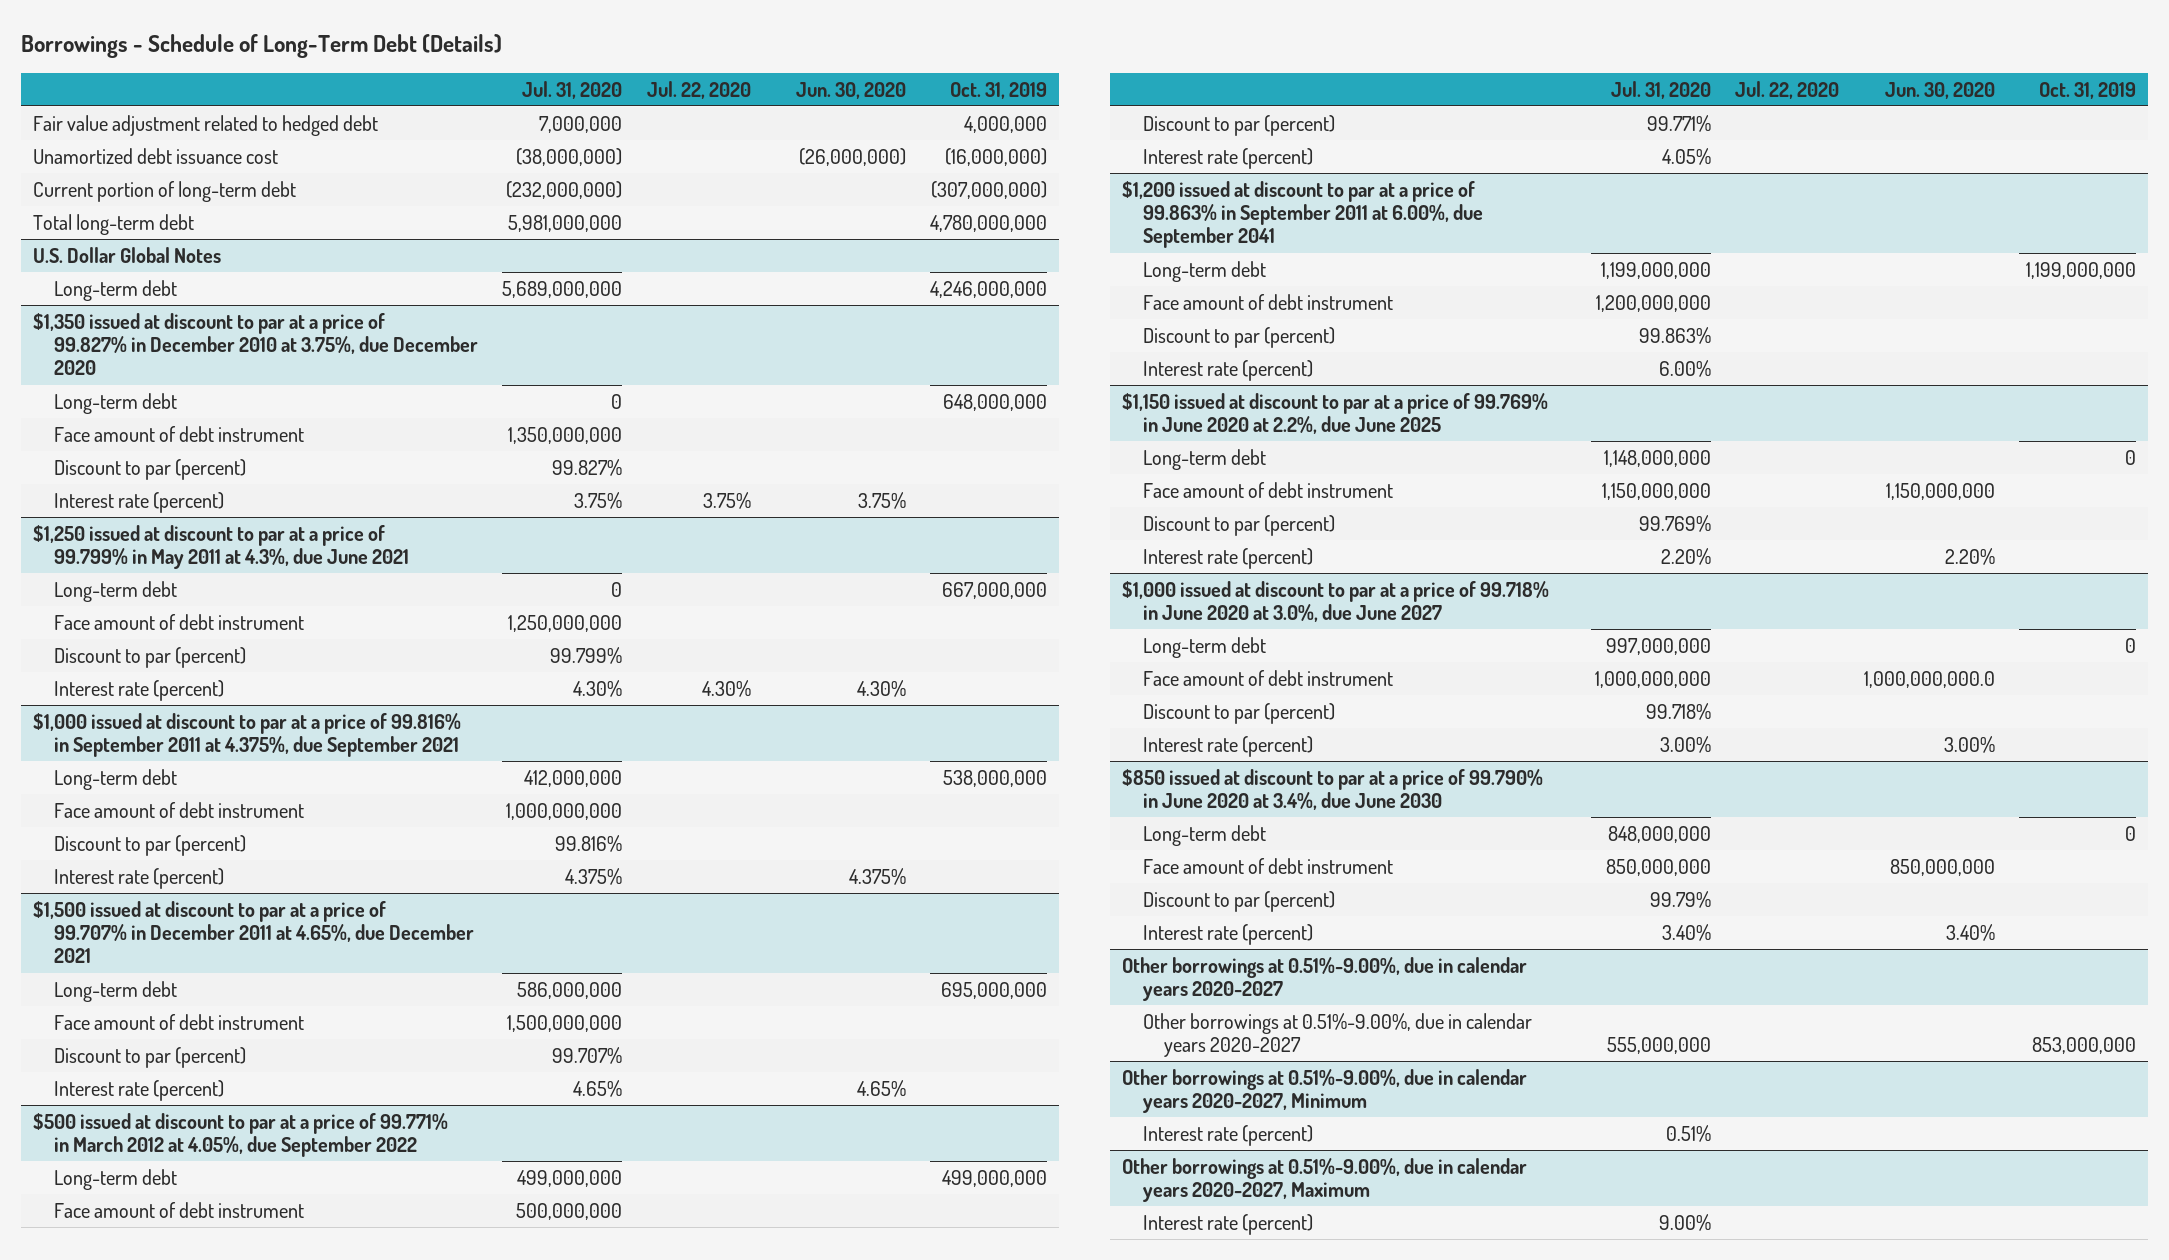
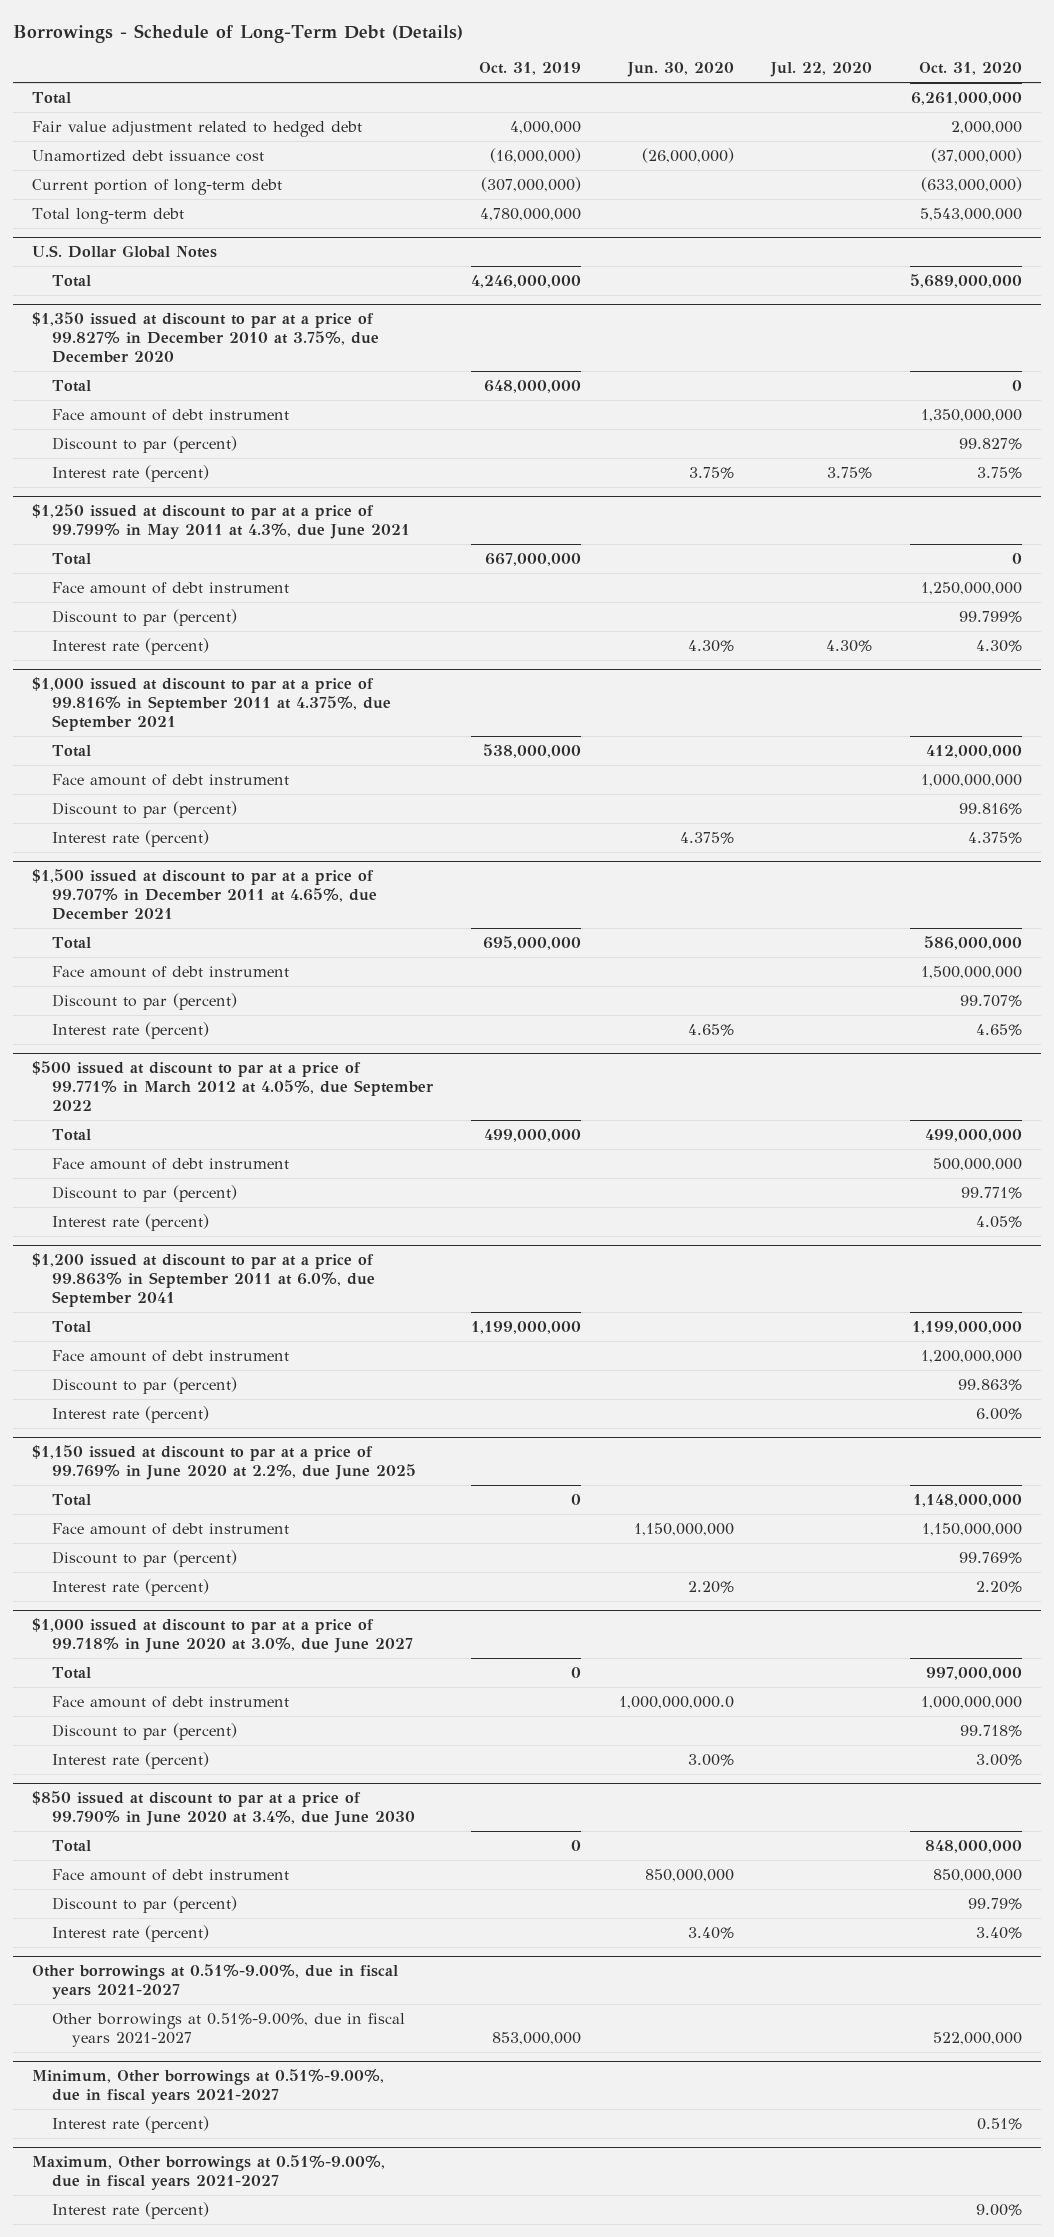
- | Jul. 31, 2020 | Jul. 22, 2020 | Jun. 30, 2020 | Oct. 31, 2019
+ | Oct. 31, 2019 | Jun. 30, 2020 | Jul. 22, 2020 | Oct. 31, 2020
+ Total | | | | 6,261,000,000
@ U.S. Dollar Global Notes
- Long-term debt | 5,689,000,000 | | | 4,246,000,000
+ Total | 4,246,000,000 | | | 5,689,000,000
@ $1,350 issued at discount to par at a price of 99.827% in December 2010 at 3.75%, due December 2020
- Long-term debt | 0 | | | 648,000,000
+ Total | 648,000,000 | | | 0
@ $1,250 issued at discount to par at a price of 99.799% in May 2011 at 4.3%, due June 2021
- Long-term debt | 0 | | | 667,000,000
+ Total | 667,000,000 | | | 0
@ $1,000 issued at discount to par at a price of 99.816% in September 2011 at 4.375%, due September 2021
- Long-term debt | 412,000,000 | | | 538,000,000
+ Total | 538,000,000 | | | 412,000,000
@ $1,500 issued at discount to par at a price of 99.707% in December 2011 at 4.65%, due December 2021
- Long-term debt | 586,000,000 | | | 695,000,000
+ Total | 695,000,000 | | | 586,000,000
@ $500 issued at discount to par at a price of 99.771% in March 2012 at 4.05%, due September 2022
- Long-term debt | 499,000,000 | | | 499,000,000
+ Total | 499,000,000 | | | 499,000,000
- $1,200 issued at discount to par at a price of 99.863% in September 2011 at 6.00%, due September 2041
- Long-term debt | 1,199,000,000 | | | 1,199,000,000
+ $1,200 issued at discount to par at a price of 99.863% in September 2011 at 6.0%, due September 2041
+ Total | 1,199,000,000 | | | 1,199,000,000
@ $1,150 issued at discount to par at a price of 99.769% in June 2020 at 2.2%, due June 2025
- Long-term debt | 1,148,000,000 | | | 0
+ Total | 0 | | | 1,148,000,000
@ $1,000 issued at discount to par at a price of 99.718% in June 2020 at 3.0%, due June 2027
- Long-term debt | 997,000,000 | | | 0
+ Total | 0 | | | 997,000,000
@ $850 issued at discount to par at a price of 99.790% in June 2020 at 3.4%, due June 2030
- Long-term debt | 848,000,000 | | | 0
+ Total | 0 | | | 848,000,000
- Other borrowings at 0.51%-9.00%, due in calendar years 2020-2027
- Other borrowings at 0.51%-9.00%, due in calendar years 2020-2027 | 555,000,000 | | | 853,000,000
- Other borrowings at 0.51%-9.00%, due in calendar years 2020-2027, Minimum
+ Other borrowings at 0.51%-9.00%, due in fiscal years 2021-2027
+ Other borrowings at 0.51%-9.00%, due in fiscal years 2021-2027 | 853,000,000 | | | 522,000,000
+ Minimum, Other borrowings at 0.51%-9.00%, due in fiscal years 2021-2027
- Other borrowings at 0.51%-9.00%, due in calendar years 2020-2027, Maximum
+ Maximum, Other borrowings at 0.51%-9.00%, due in fiscal years 2021-2027

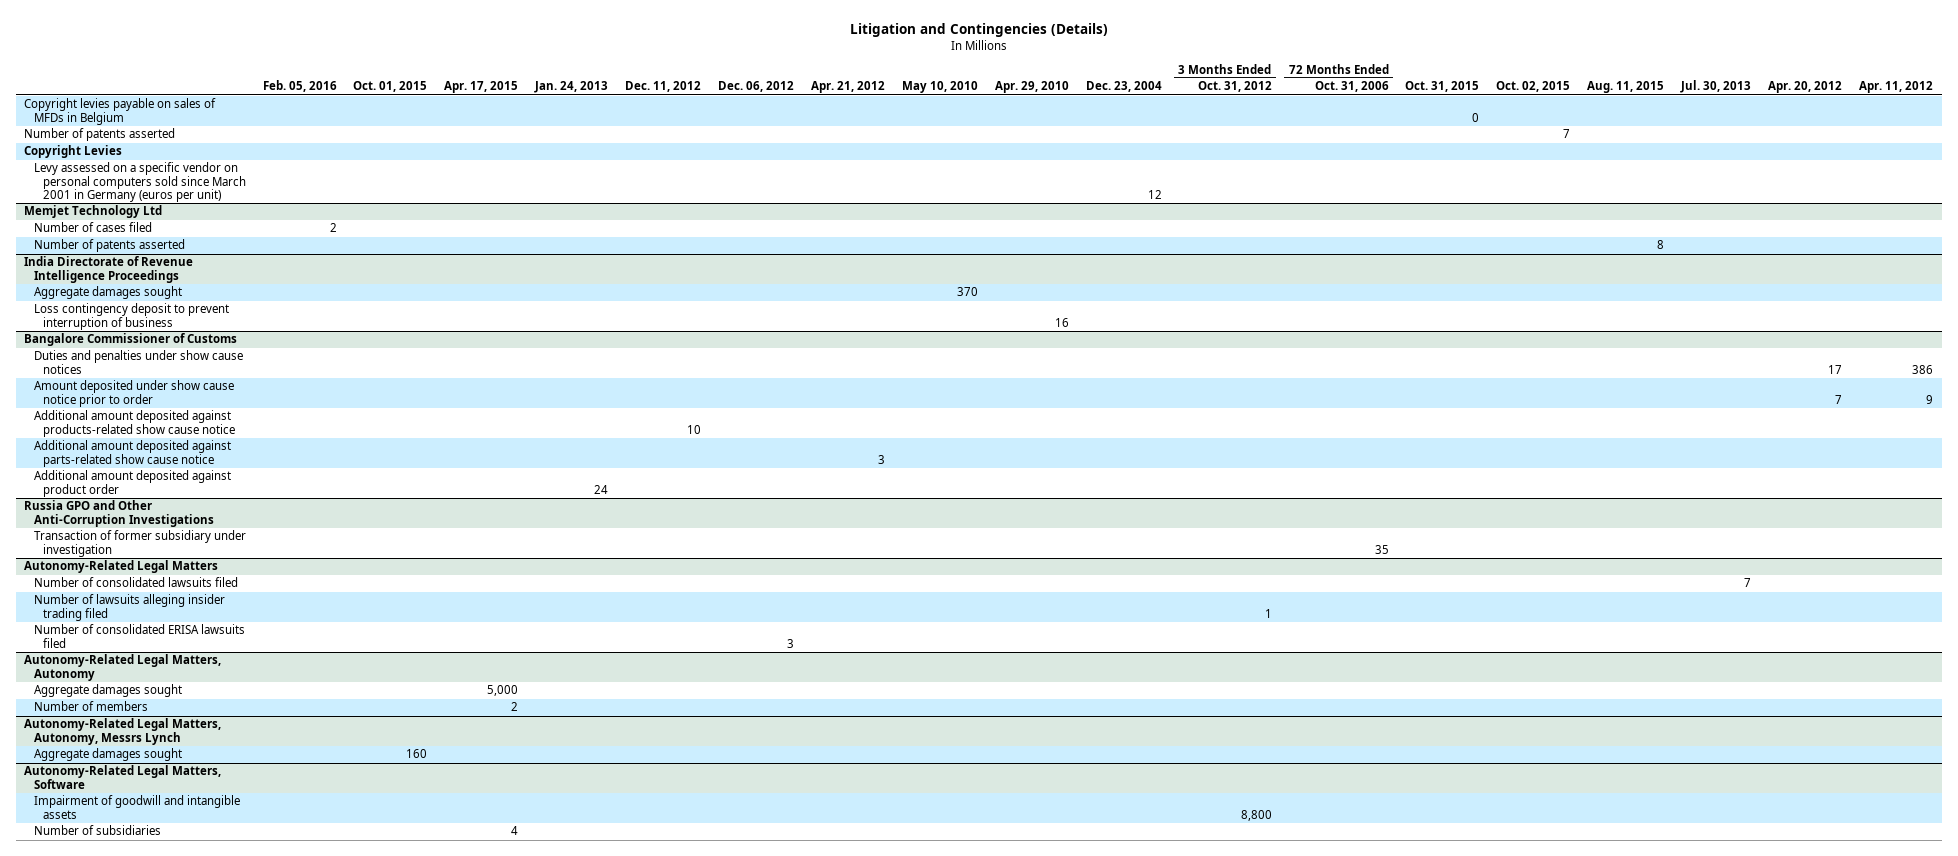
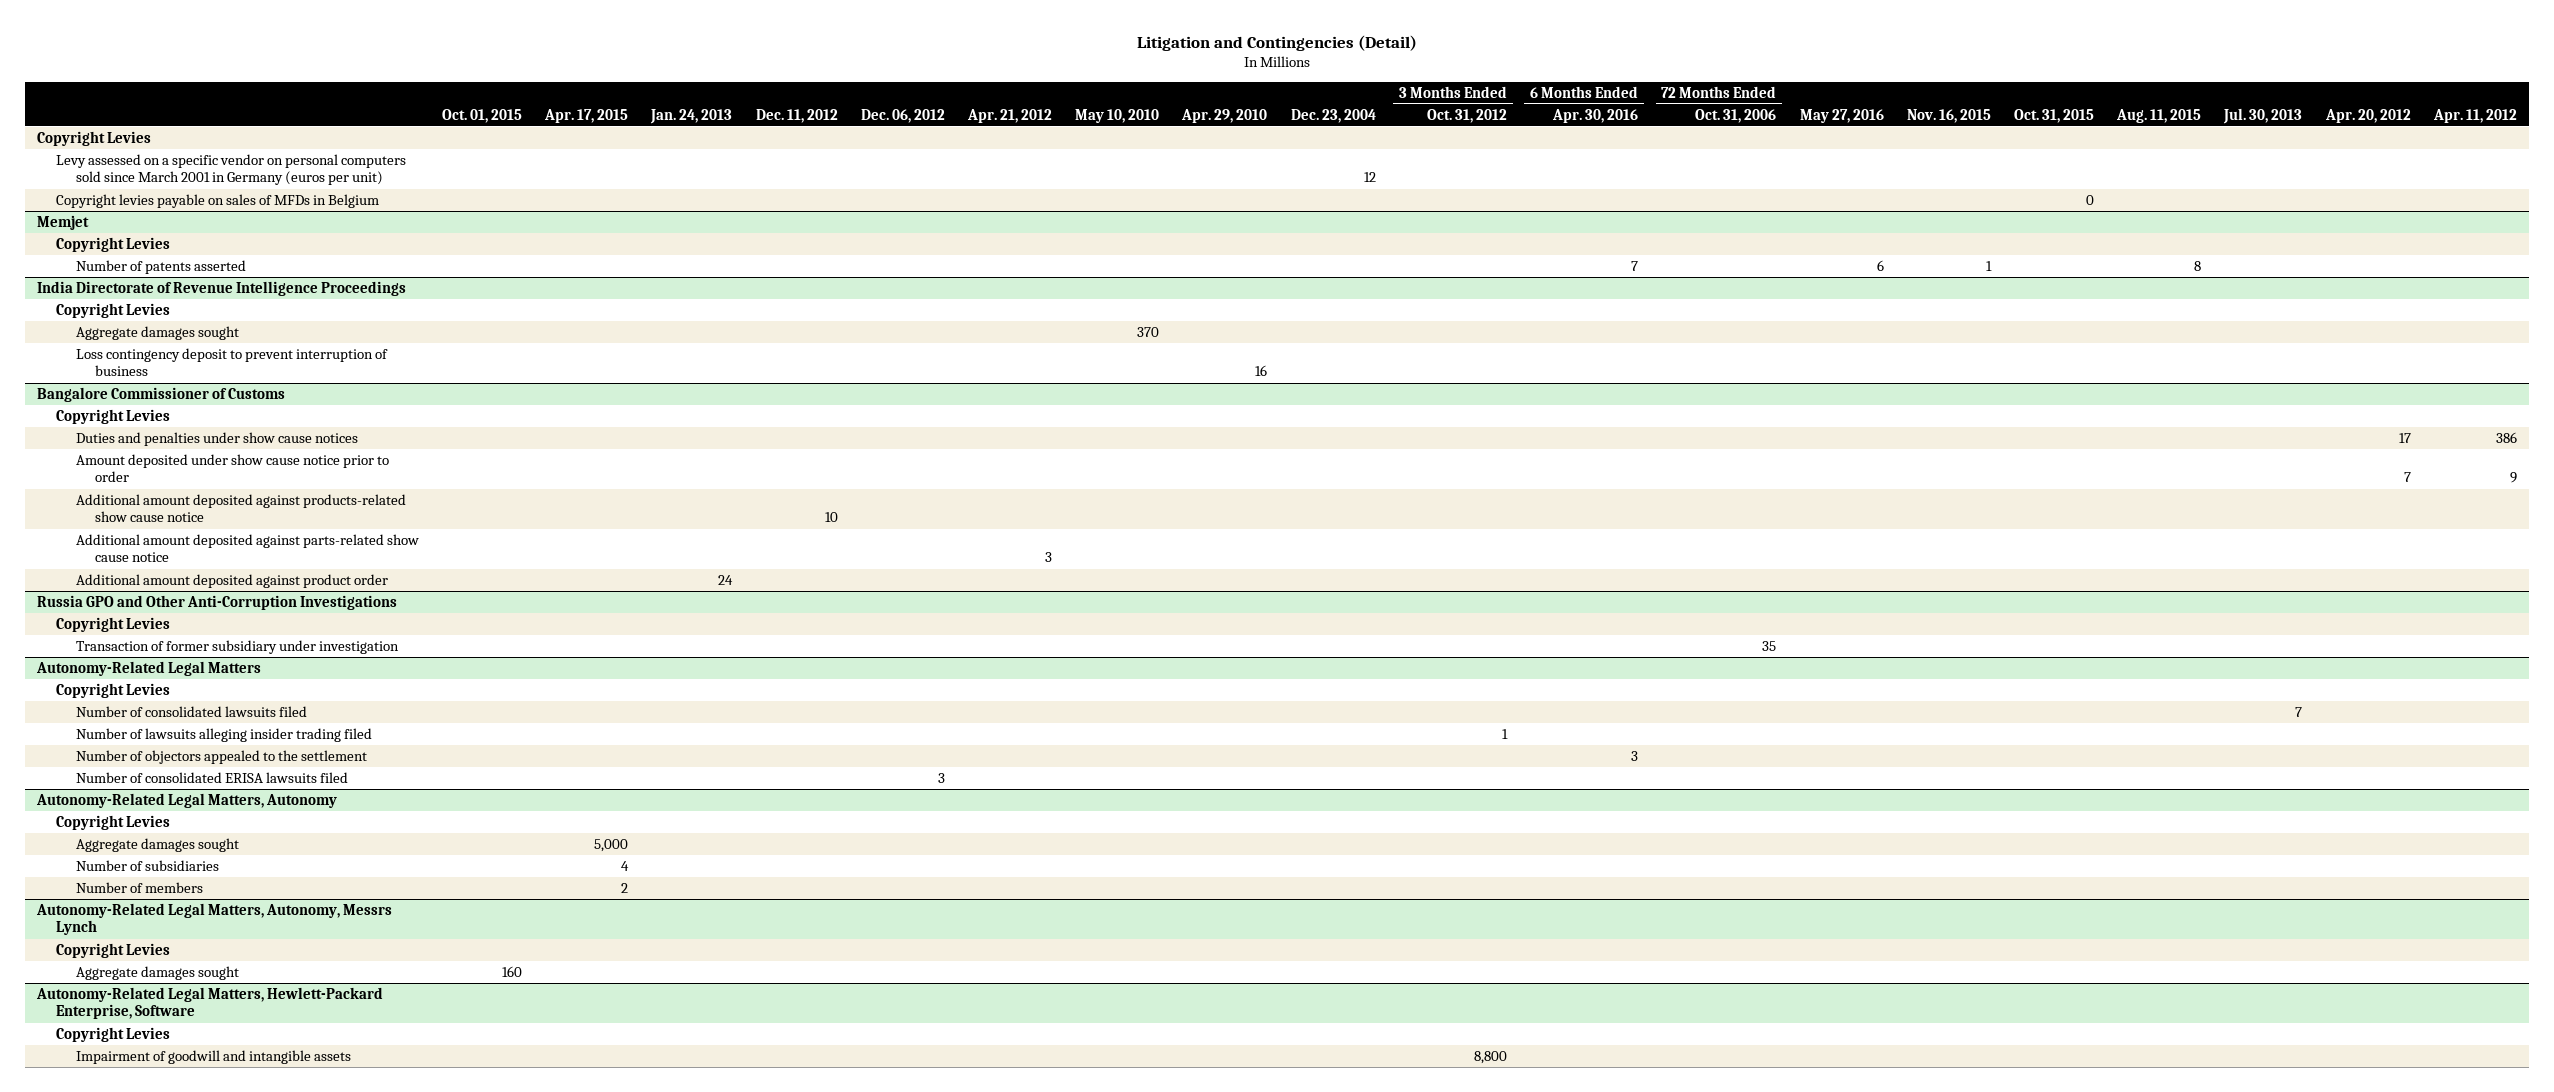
- Litigation and Contingencies (Details)
+ Litigation and Contingencies (Detail)
- | Feb. 05, 2016 | Oct. 01, 2015 | Apr. 17, 2015 | Jan. 24, 2013 | Dec. 11, 2012 | Dec. 06, 2012 | Apr. 21, 2012 | May 10, 2010 | Apr. 29, 2010 | Dec. 23, 2004 | 3 Months Ended Oct. 31, 2012 | 72 Months Ended Oct. 31, 2006 | Oct. 31, 2015 | Oct. 02, 2015 | Aug. 11, 2015 | Jul. 30, 2013 | Apr. 20, 2012 | Apr. 11, 2012
+ | Oct. 01, 2015 | Apr. 17, 2015 | Jan. 24, 2013 | Dec. 11, 2012 | Dec. 06, 2012 | Apr. 21, 2012 | May 10, 2010 | Apr. 29, 2010 | Dec. 23, 2004 | 3 Months Ended Oct. 31, 2012 | 6 Months Ended Apr. 30, 2016 | 72 Months Ended Oct. 31, 2006 | May 27, 2016 | Nov. 16, 2015 | Oct. 31, 2015 | Aug. 11, 2015 | Jul. 30, 2013 | Apr. 20, 2012 | Apr. 11, 2012
- Number of patents asserted | | | | | | | | | | | | | | 7 | | | |
- Memjet Technology Ltd
- Number of cases filed | 2 | | | | | | | | | | | | | | | | |
moved down: Copyright levies payable on sales of MFDs in Belgium | | | | | | | | | | | | | | | 0 | | | |
+ Memjet
+ Copyright Levies
@ India Directorate of Revenue Intelligence Proceedings
+ Copyright Levies
@ Bangalore Commissioner of Customs
+ Copyright Levies
@ Russia GPO and Other Anti-Corruption Investigations
+ Copyright Levies
@ Autonomy-Related Legal Matters
+ Copyright Levies
+ Number of objectors appealed to the settlement | | | | | | | | | | | 3 | | | | | | | |
@ Autonomy-Related Legal Matters, Autonomy
+ Copyright Levies
+ Number of subsidiaries | | 4 | | | | | | | | | | | | | | | | |
@ Autonomy-Related Legal Matters, Autonomy, Messrs Lynch
+ Copyright Levies
- Autonomy-Related Legal Matters, Software
+ Autonomy-Related Legal Matters, Hewlett-Packard Enterprise, Software
+ Copyright Levies
- Number of subsidiaries | | | 4 | | | | | | | | | | | | | | |

